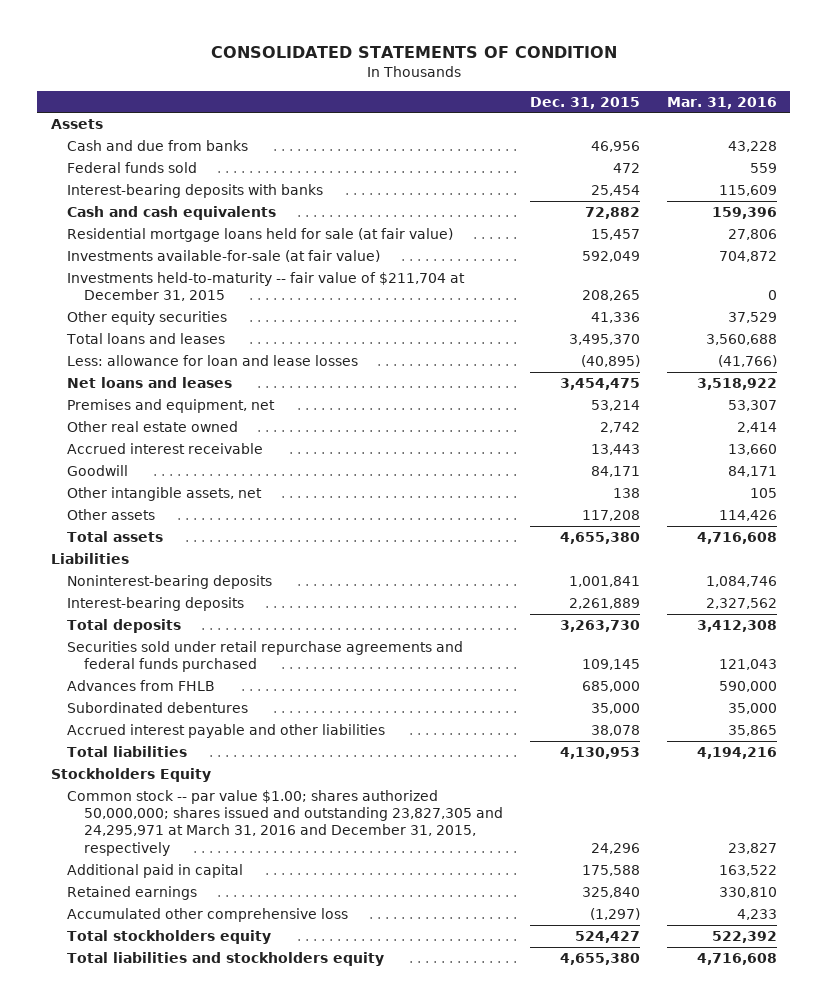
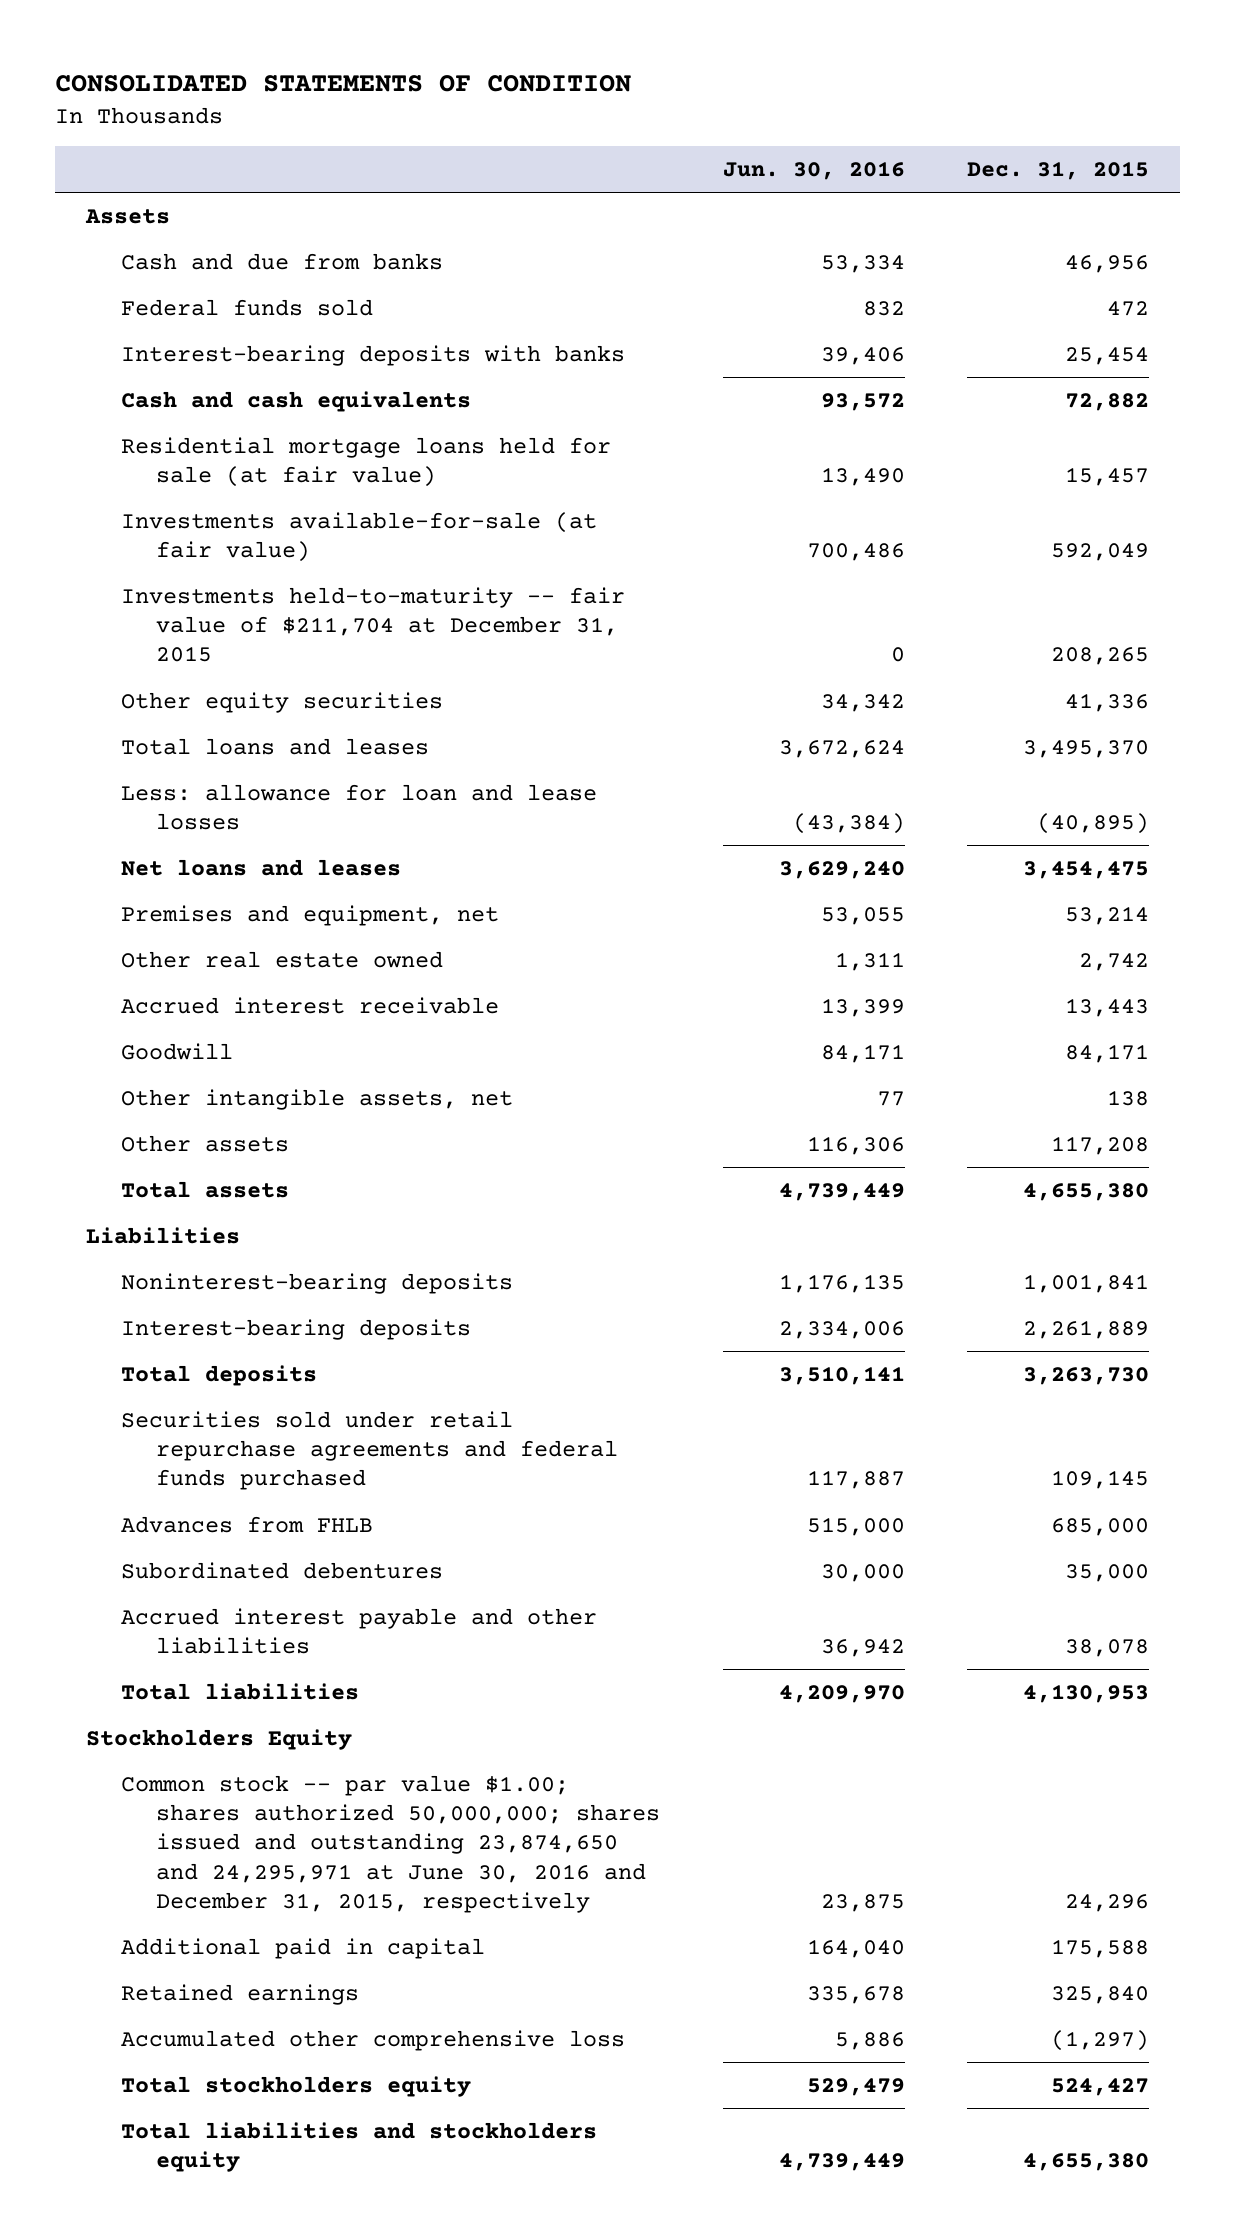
- | Dec. 31, 2015 | Mar. 31, 2016
+ | Jun. 30, 2016 | Dec. 31, 2015
- Common stock -- par value $1.00; shares authorized 50,000,000; shares issued and outstanding 23,827,305 and 24,295,971 at March 31, 2016 and December 31, 2015, respectively | 24,296 | 23,827
+ Common stock -- par value $1.00; shares authorized 50,000,000; shares issued and outstanding 23,874,650 and 24,295,971 at June 30, 2016 and December 31, 2015, respectively | 23,875 | 24,296

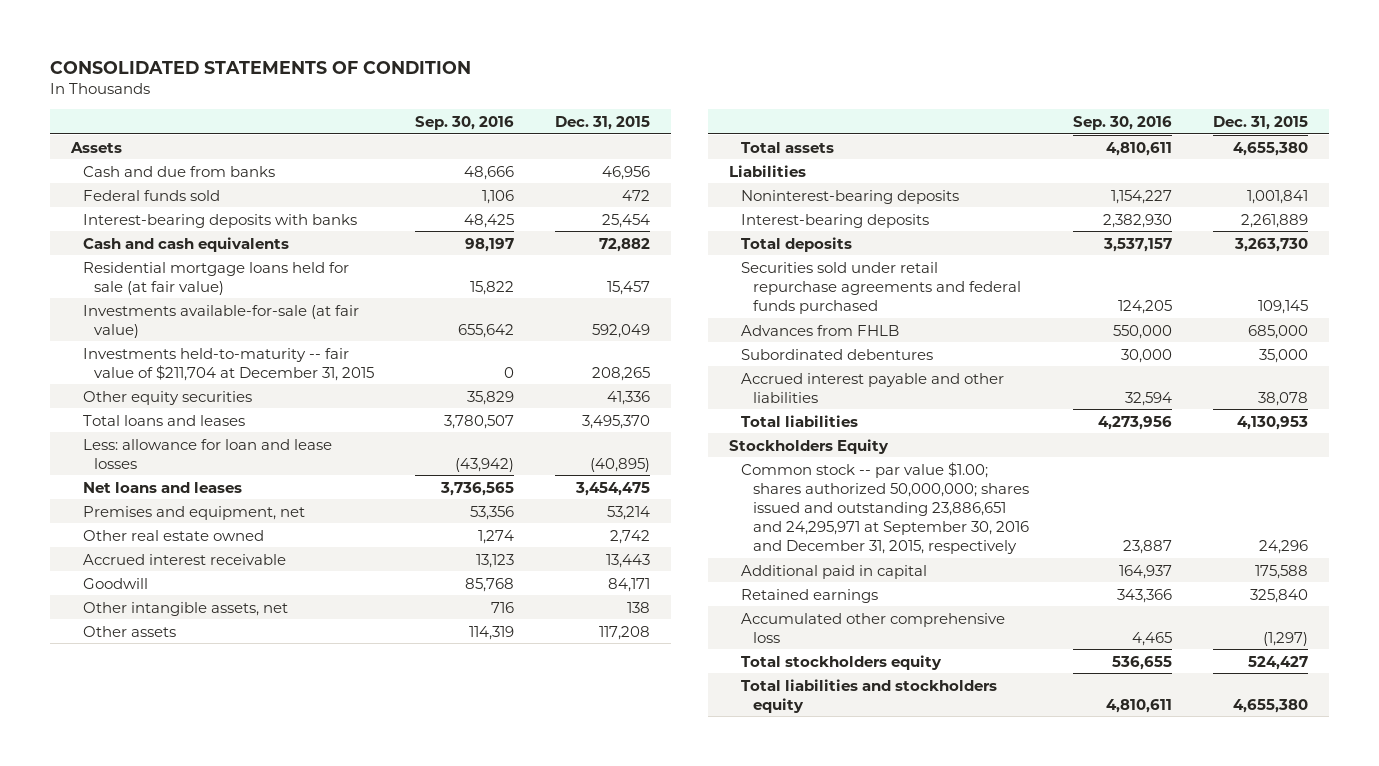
- | Jun. 30, 2016 | Dec. 31, 2015
+ | Sep. 30, 2016 | Dec. 31, 2015
- Common stock -- par value $1.00; shares authorized 50,000,000; shares issued and outstanding 23,874,650 and 24,295,971 at June 30, 2016 and December 31, 2015, respectively | 23,875 | 24,296
+ Common stock -- par value $1.00; shares authorized 50,000,000; shares issued and outstanding 23,886,651 and 24,295,971 at September 30, 2016 and December 31, 2015, respectively | 23,887 | 24,296

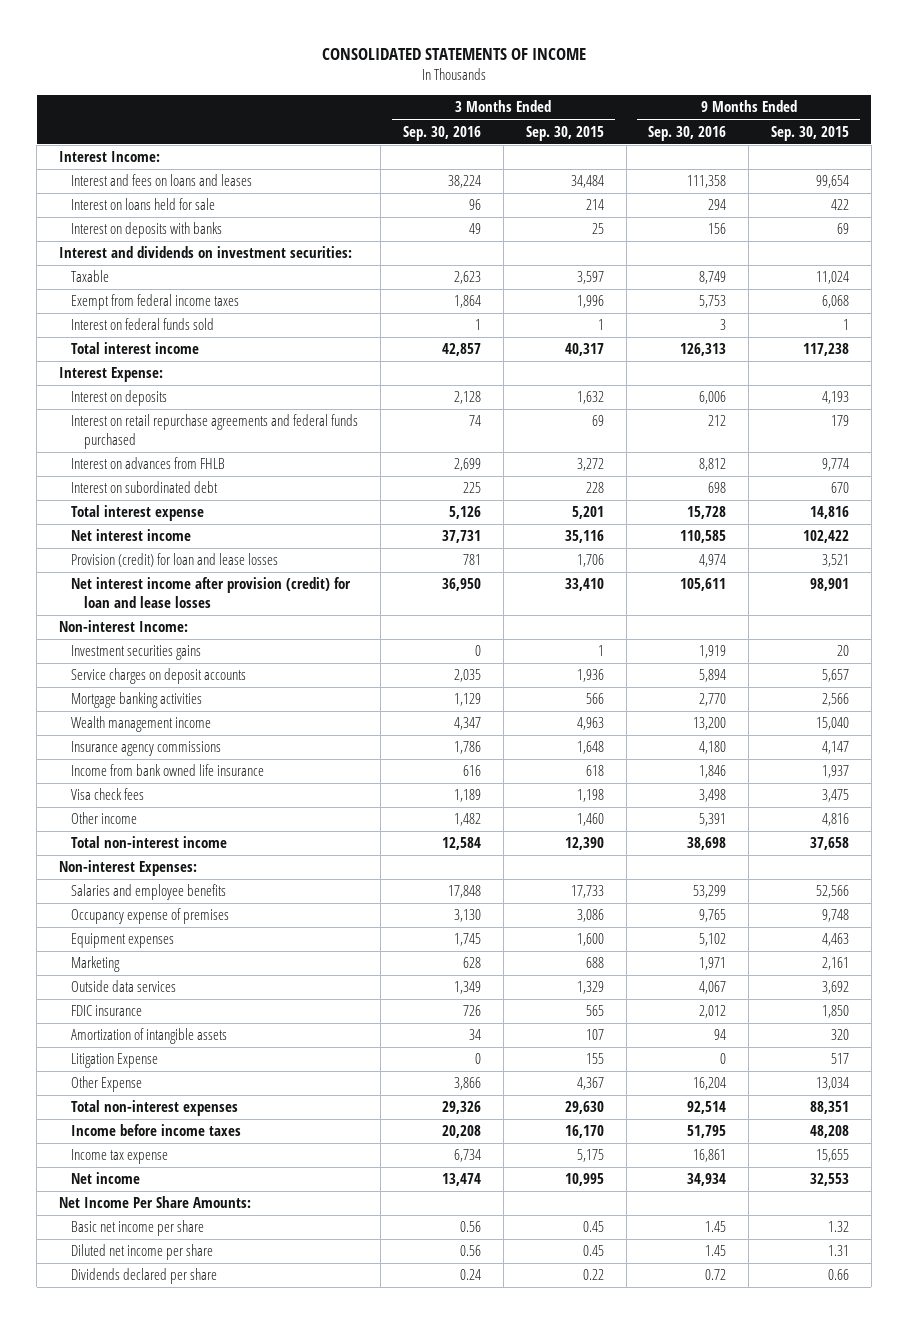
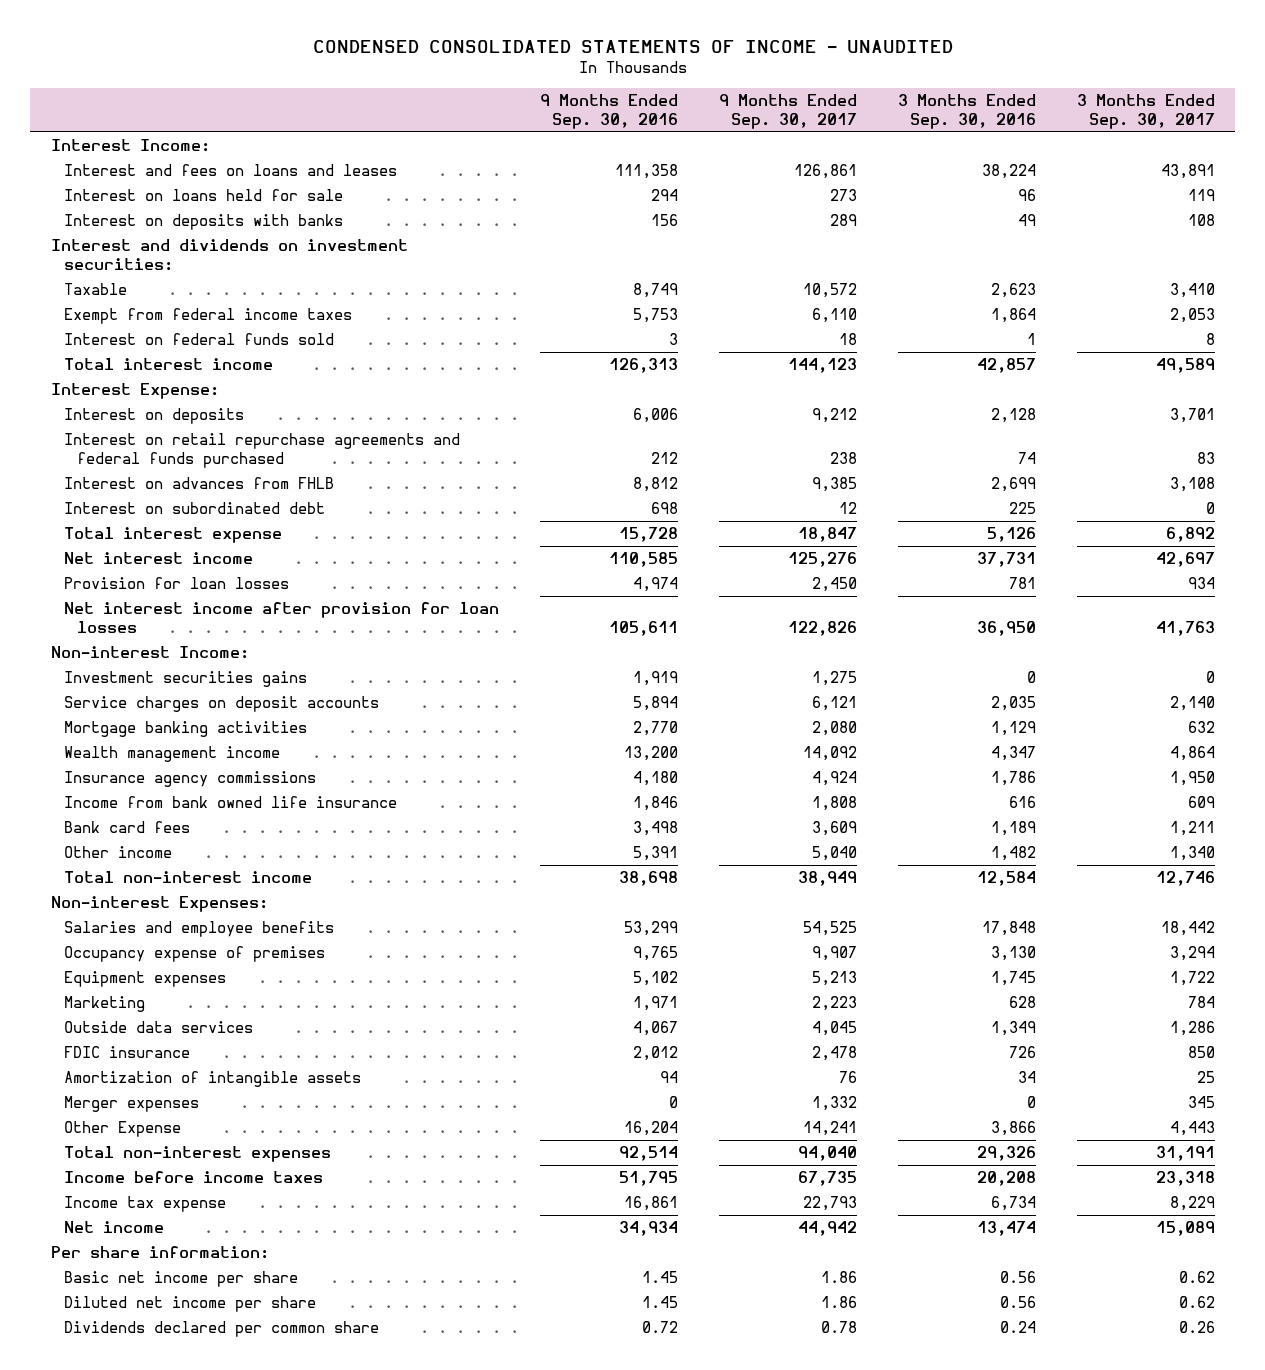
- CONSOLIDATED STATEMENTS OF INCOME
+ CONDENSED CONSOLIDATED STATEMENTS OF INCOME - UNAUDITED
- | 3 Months Ended Sep. 30, 2016 | 3 Months Ended Sep. 30, 2015 | 9 Months Ended Sep. 30, 2016 | 9 Months Ended Sep. 30, 2015
+ | 9 Months Ended Sep. 30, 2016 | 9 Months Ended Sep. 30, 2017 | 3 Months Ended Sep. 30, 2016 | 3 Months Ended Sep. 30, 2017
- Provision (credit) for loan and lease losses | 781 | 1,706 | 4,974 | 3,521
- Net interest income after provision (credit) for loan and lease losses | 36,950 | 33,410 | 105,611 | 98,901
+ Provision for loan losses | 4,974 | 2,450 | 781 | 934
+ Net interest income after provision for loan losses | 105,611 | 122,826 | 36,950 | 41,763
- Visa check fees | 1,189 | 1,198 | 3,498 | 3,475
+ Bank card fees | 3,498 | 3,609 | 1,189 | 1,211
- Litigation Expense | 0 | 155 | 0 | 517
+ Merger expenses | 0 | 1,332 | 0 | 345
- Net Income Per Share Amounts:
+ Per share information:
- Dividends declared per share | 0.24 | 0.22 | 0.72 | 0.66
+ Dividends declared per common share | 0.72 | 0.78 | 0.24 | 0.26

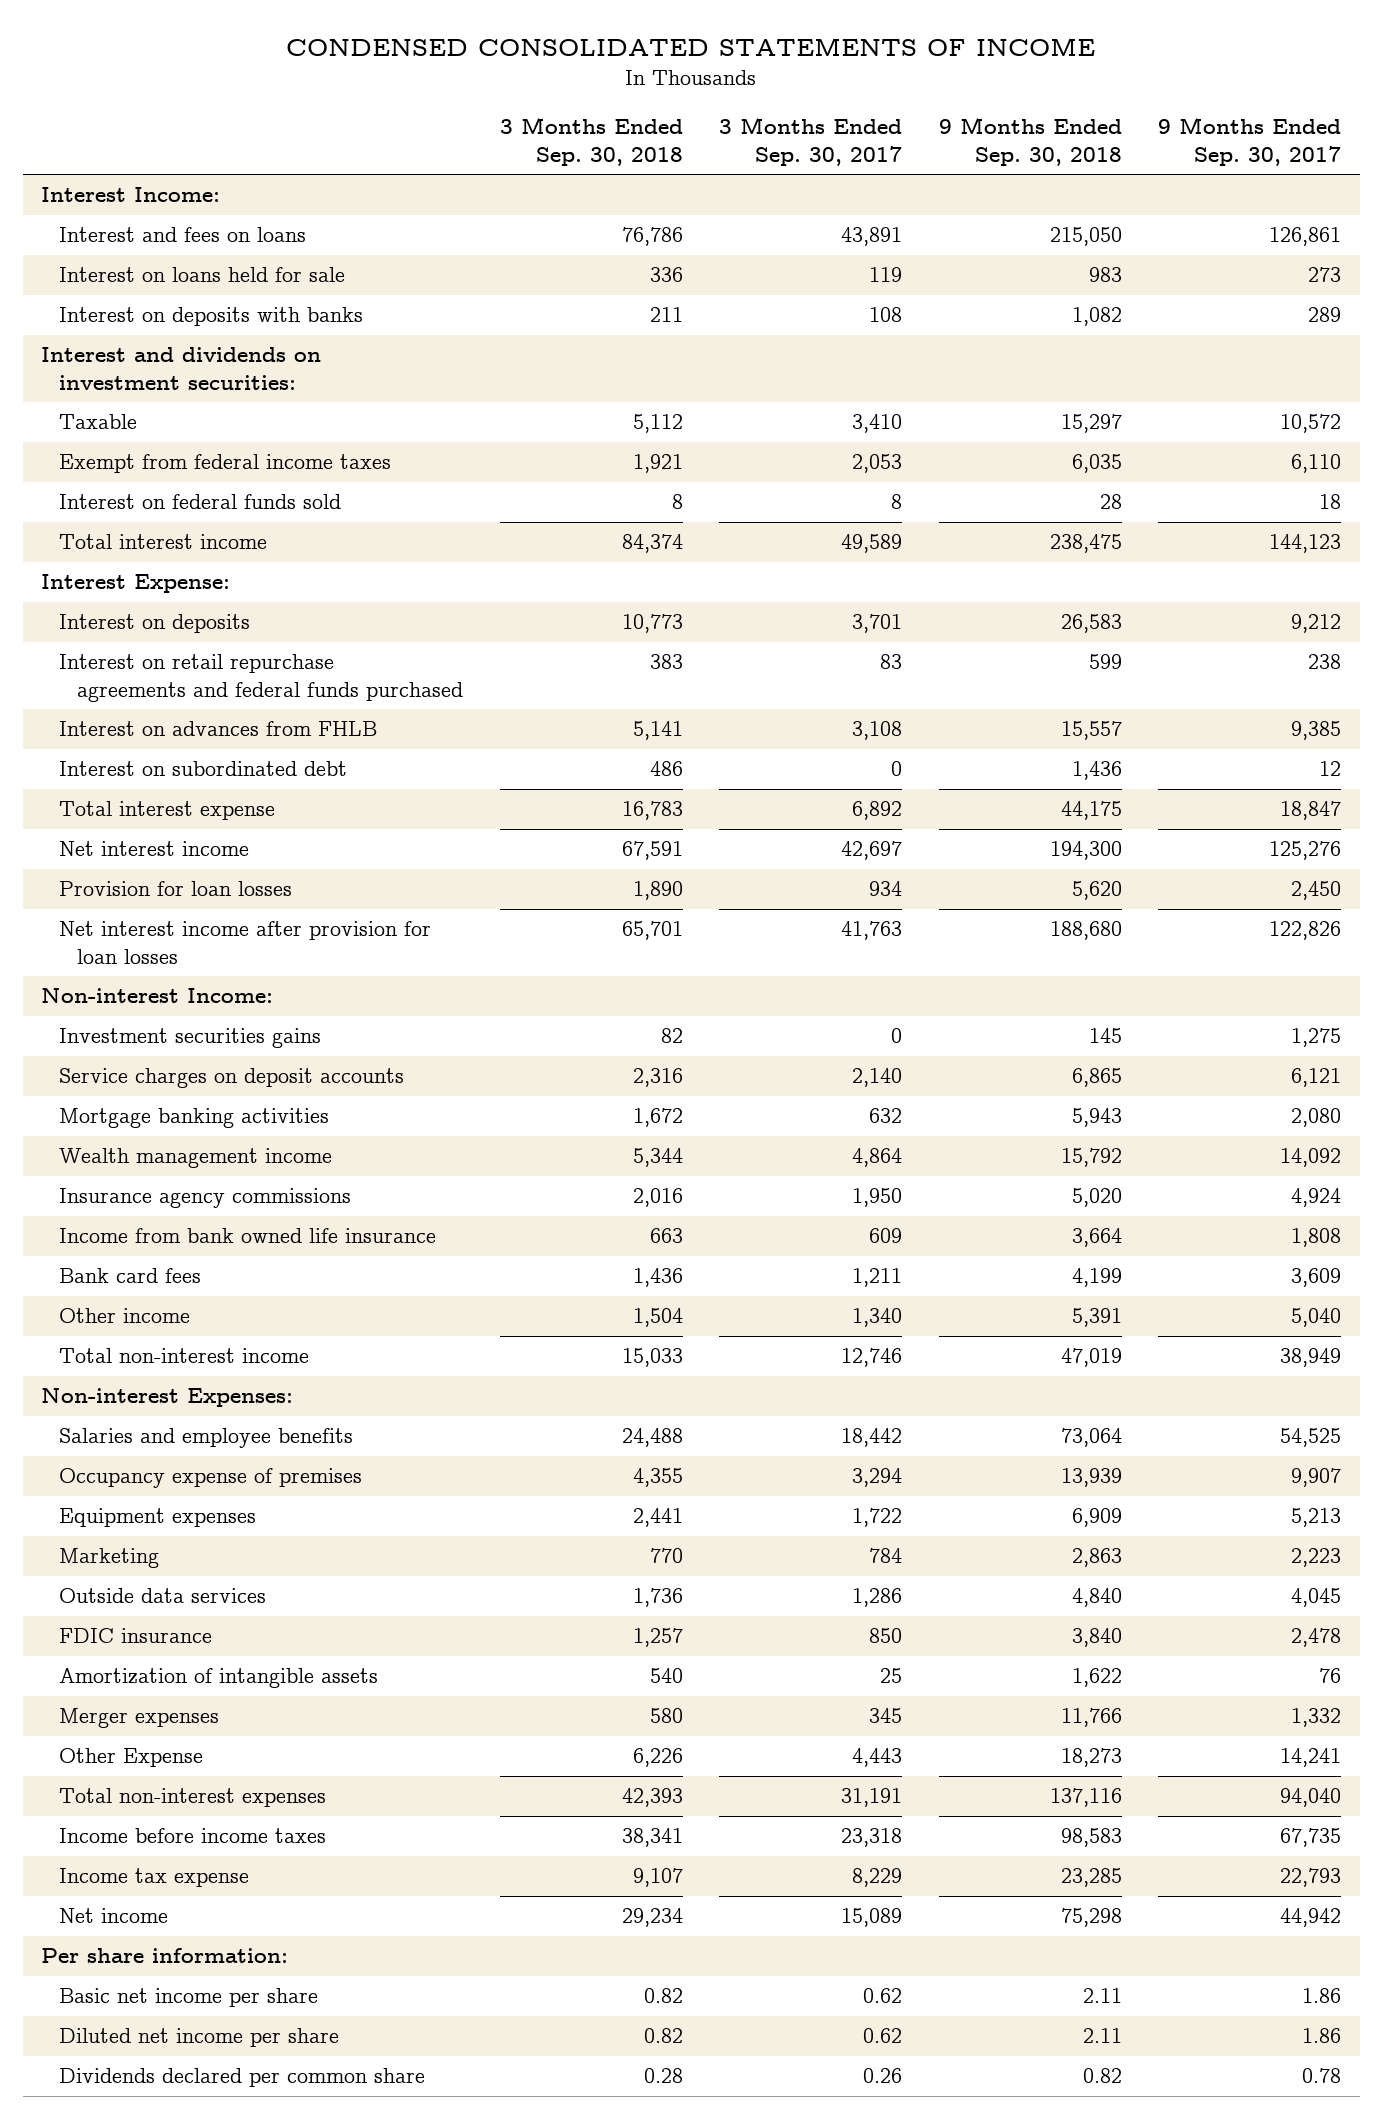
- CONDENSED CONSOLIDATED STATEMENTS OF INCOME - UNAUDITED
+ CONDENSED CONSOLIDATED STATEMENTS OF INCOME
- | 9 Months Ended Sep. 30, 2016 | 9 Months Ended Sep. 30, 2017 | 3 Months Ended Sep. 30, 2016 | 3 Months Ended Sep. 30, 2017
+ | 3 Months Ended Sep. 30, 2018 | 3 Months Ended Sep. 30, 2017 | 9 Months Ended Sep. 30, 2018 | 9 Months Ended Sep. 30, 2017
- Interest and fees on loans and leases | 111,358 | 126,861 | 38,224 | 43,891
+ Interest and fees on loans | 76,786 | 43,891 | 215,050 | 126,861

